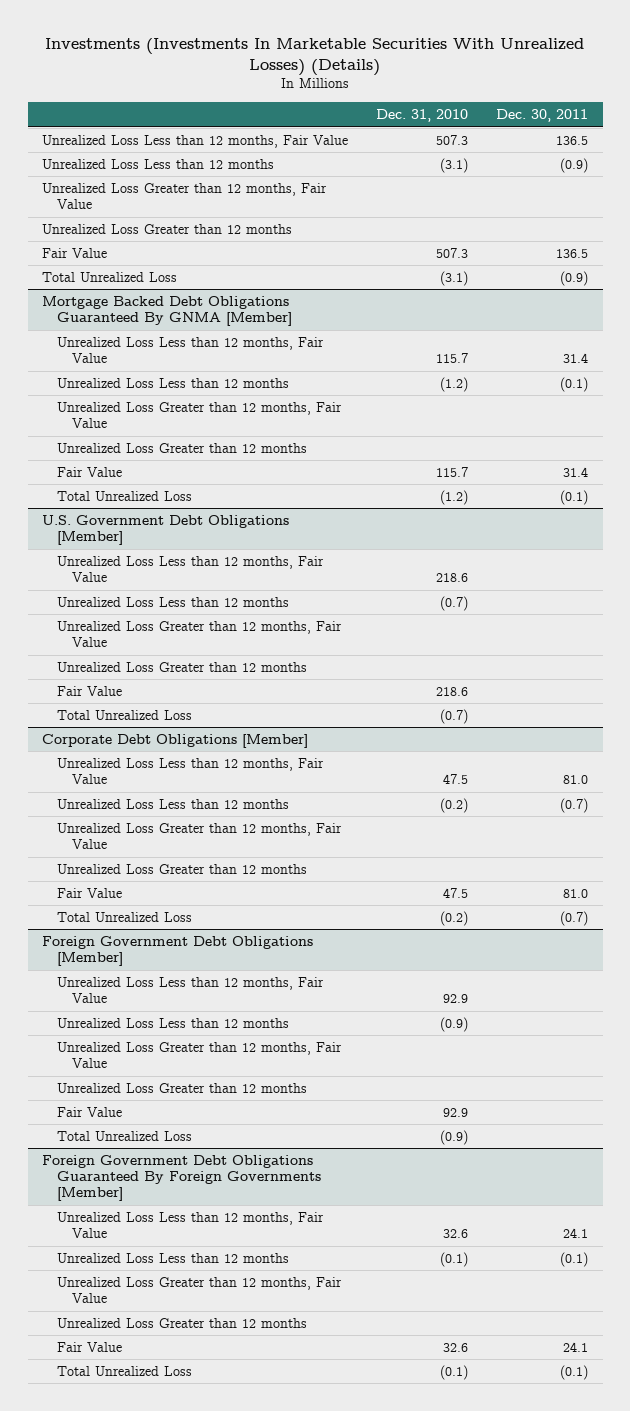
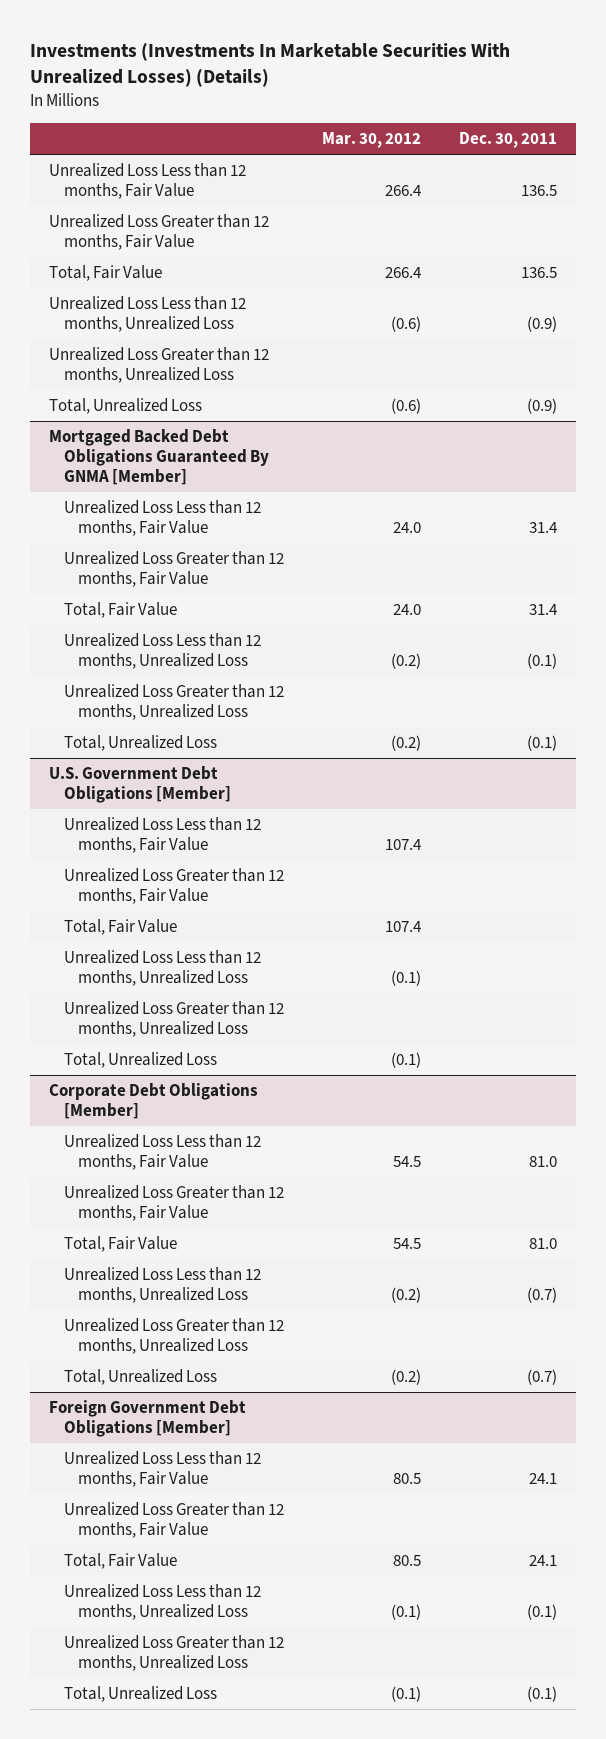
- | Dec. 31, 2010 | Dec. 30, 2011
+ | Mar. 30, 2012 | Dec. 30, 2011
- Unrealized Loss Less than 12 months | (3.1) | (0.9)
- Unrealized Loss Greater than 12 months
- Fair Value | 507.3 | 136.5
- Total Unrealized Loss | (3.1) | (0.9)
- Mortgage Backed Debt Obligations Guaranteed By GNMA [Member]
+ Total, Fair Value | 266.4 | 136.5
+ Unrealized Loss Less than 12 months, Unrealized Loss | (0.6) | (0.9)
+ Unrealized Loss Greater than 12 months, Unrealized Loss
+ Total, Unrealized Loss | (0.6) | (0.9)
+ Mortgaged Backed Debt Obligations Guaranteed By GNMA [Member]
- Unrealized Loss Less than 12 months | (1.2) | (0.1)
- Unrealized Loss Greater than 12 months
- Fair Value | 115.7 | 31.4
- Total Unrealized Loss | (1.2) | (0.1)
+ Total, Fair Value | 24.0 | 31.4
+ Unrealized Loss Less than 12 months, Unrealized Loss | (0.2) | (0.1)
+ Unrealized Loss Greater than 12 months, Unrealized Loss
+ Total, Unrealized Loss | (0.2) | (0.1)
@ U.S. Government Debt Obligations [Member]
- Unrealized Loss Less than 12 months | (0.7) |
- Unrealized Loss Greater than 12 months
- Fair Value | 218.6 |
- Total Unrealized Loss | (0.7) |
+ Total, Fair Value | 107.4 |
+ Unrealized Loss Less than 12 months, Unrealized Loss | (0.1) |
+ Unrealized Loss Greater than 12 months, Unrealized Loss
+ Total, Unrealized Loss | (0.1) |
@ Corporate Debt Obligations [Member]
- Unrealized Loss Less than 12 months | (0.2) | (0.7)
- Unrealized Loss Greater than 12 months
- Fair Value | 47.5 | 81.0
- Total Unrealized Loss | (0.2) | (0.7)
+ Total, Fair Value | 54.5 | 81.0
+ Unrealized Loss Less than 12 months, Unrealized Loss | (0.2) | (0.7)
+ Unrealized Loss Greater than 12 months, Unrealized Loss
+ Total, Unrealized Loss | (0.2) | (0.7)
@ Foreign Government Debt Obligations [Member]
- Unrealized Loss Less than 12 months, Fair Value | 92.9 |
- Unrealized Loss Less than 12 months | (0.9) |
- Unrealized Loss Greater than 12 months, Fair Value
- Unrealized Loss Greater than 12 months
- Fair Value | 92.9 |
- Total Unrealized Loss | (0.9) |
- Foreign Government Debt Obligations Guaranteed By Foreign Governments [Member]
- Unrealized Loss Less than 12 months | (0.1) | (0.1)
- Unrealized Loss Greater than 12 months
- Fair Value | 32.6 | 24.1
- Total Unrealized Loss | (0.1) | (0.1)
@ Foreign Government Debt Obligations [Member]
+ Total, Fair Value | 80.5 | 24.1
+ Unrealized Loss Less than 12 months, Unrealized Loss | (0.1) | (0.1)
+ Unrealized Loss Greater than 12 months, Unrealized Loss
+ Total, Unrealized Loss | (0.1) | (0.1)

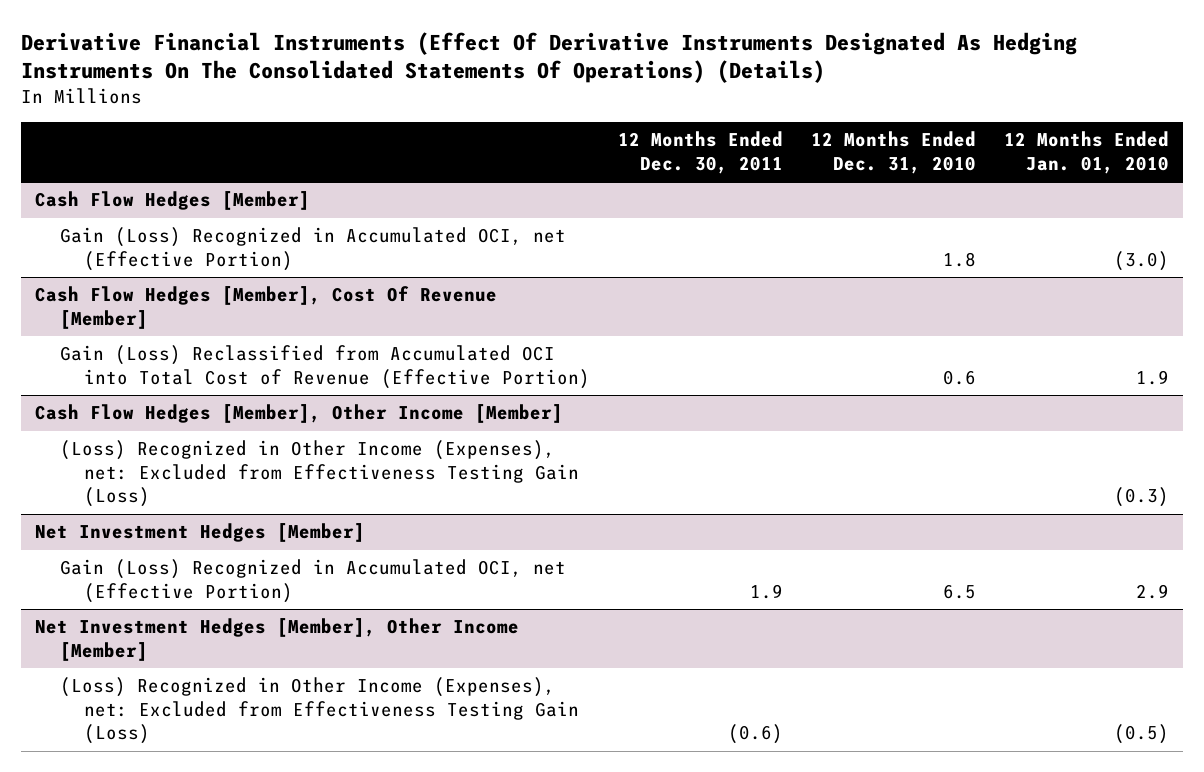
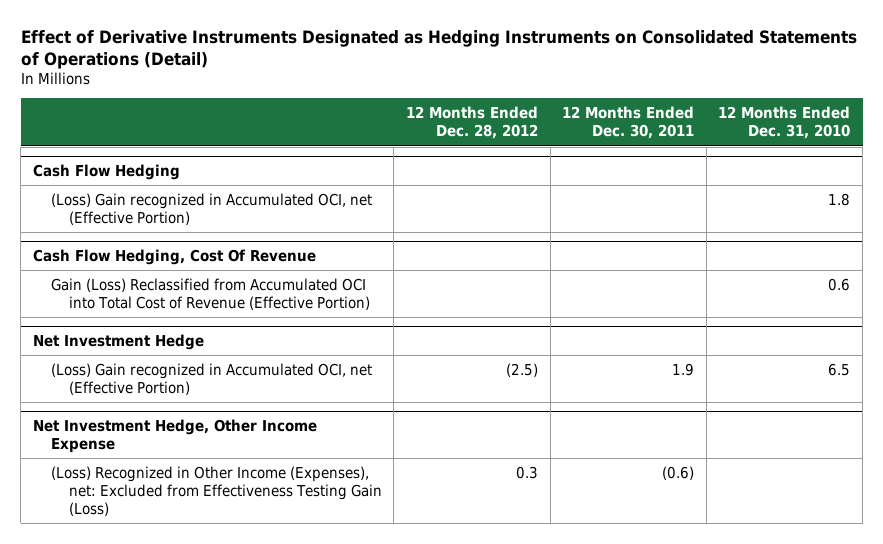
- Derivative Financial Instruments (Effect Of Derivative Instruments Designated As Hedging Instruments On The Consolidated Statements Of Operations) (Details)
+ Effect of Derivative Instruments Designated as Hedging Instruments on Consolidated Statements of Operations (Detail)
- | 12 Months Ended Dec. 30, 2011 | 12 Months Ended Dec. 31, 2010 | 12 Months Ended Jan. 01, 2010
+ | 12 Months Ended Dec. 28, 2012 | 12 Months Ended Dec. 30, 2011 | 12 Months Ended Dec. 31, 2010
- Cash Flow Hedges [Member]
- Gain (Loss) Recognized in Accumulated OCI, net (Effective Portion) | | 1.8 | (3.0)
- Cash Flow Hedges [Member], Cost Of Revenue [Member]
+ Cash Flow Hedging
+ (Loss) Gain recognized in Accumulated OCI, net (Effective Portion) | | | 1.8
+ Cash Flow Hedging, Cost Of Revenue
- Cash Flow Hedges [Member], Other Income [Member]
- (Loss) Recognized in Other Income (Expenses), net: Excluded from Effectiveness Testing Gain (Loss) | | | (0.3)
- Net Investment Hedges [Member]
- Gain (Loss) Recognized in Accumulated OCI, net (Effective Portion) | 1.9 | 6.5 | 2.9
- Net Investment Hedges [Member], Other Income [Member]
+ Net Investment Hedge
+ (Loss) Gain recognized in Accumulated OCI, net (Effective Portion) | (2.5) | 1.9 | 6.5
+ Net Investment Hedge, Other Income Expense

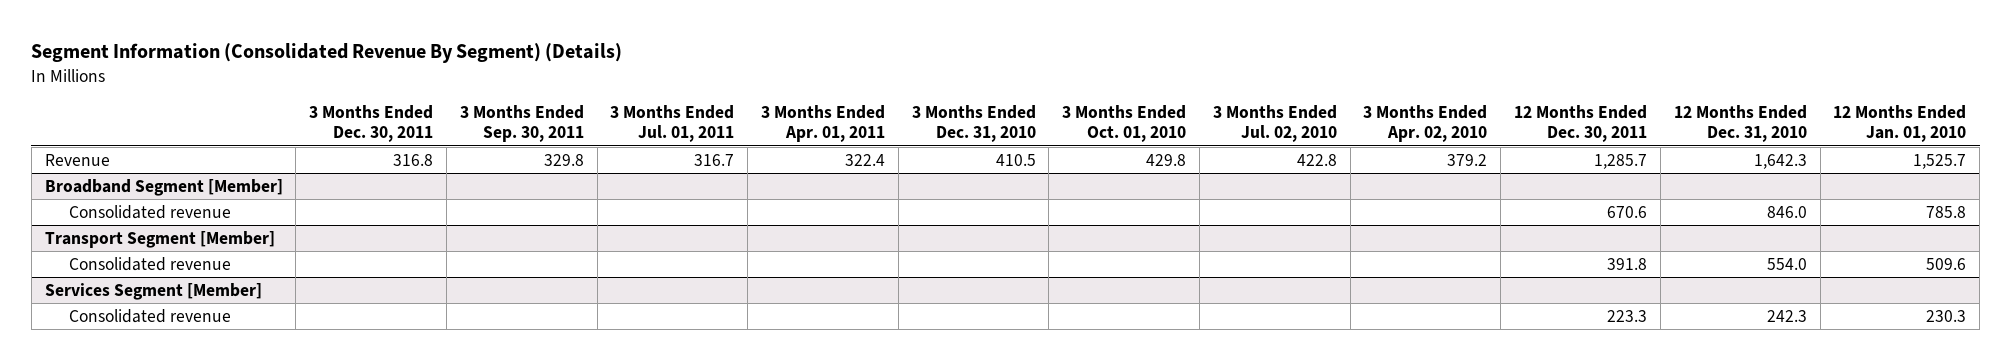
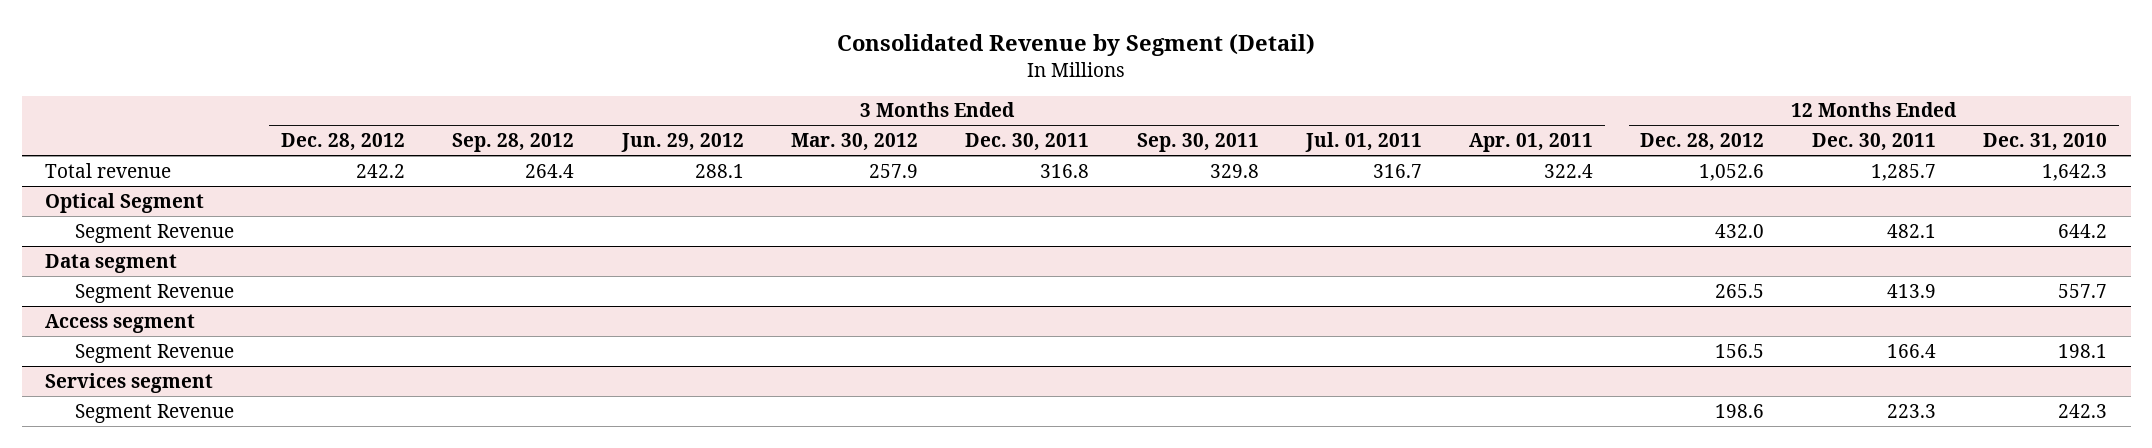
- Segment Information (Consolidated Revenue By Segment) (Details)
+ Consolidated Revenue by Segment (Detail)
- | 3 Months Ended Dec. 30, 2011 | 3 Months Ended Sep. 30, 2011 | 3 Months Ended Jul. 01, 2011 | 3 Months Ended Apr. 01, 2011 | 3 Months Ended Dec. 31, 2010 | 3 Months Ended Oct. 01, 2010 | 3 Months Ended Jul. 02, 2010 | 3 Months Ended Apr. 02, 2010 | 12 Months Ended Dec. 30, 2011 | 12 Months Ended Dec. 31, 2010 | 12 Months Ended Jan. 01, 2010
+ | 3 Months Ended Dec. 28, 2012 | 3 Months Ended Sep. 28, 2012 | 3 Months Ended Jun. 29, 2012 | 3 Months Ended Mar. 30, 2012 | 3 Months Ended Dec. 30, 2011 | 3 Months Ended Sep. 30, 2011 | 3 Months Ended Jul. 01, 2011 | 3 Months Ended Apr. 01, 2011 | 12 Months Ended Dec. 28, 2012 | 12 Months Ended Dec. 30, 2011 | 12 Months Ended Dec. 31, 2010
- Revenue | 316.8 | 329.8 | 316.7 | 322.4 | 410.5 | 429.8 | 422.8 | 379.2 | 1,285.7 | 1,642.3 | 1,525.7
- Broadband Segment [Member]
- Consolidated revenue | | | | | | | | | 670.6 | 846.0 | 785.8
- Transport Segment [Member]
- Consolidated revenue | | | | | | | | | 391.8 | 554.0 | 509.6
- Services Segment [Member]
- Consolidated revenue | | | | | | | | | 223.3 | 242.3 | 230.3
+ Total revenue | 242.2 | 264.4 | 288.1 | 257.9 | 316.8 | 329.8 | 316.7 | 322.4 | 1,052.6 | 1,285.7 | 1,642.3
+ Optical Segment
+ Segment Revenue | | | | | | | | | 432.0 | 482.1 | 644.2
+ Data segment
+ Segment Revenue | | | | | | | | | 265.5 | 413.9 | 557.7
+ Access segment
+ Segment Revenue | | | | | | | | | 156.5 | 166.4 | 198.1
+ Services segment
+ Segment Revenue | | | | | | | | | 198.6 | 223.3 | 242.3

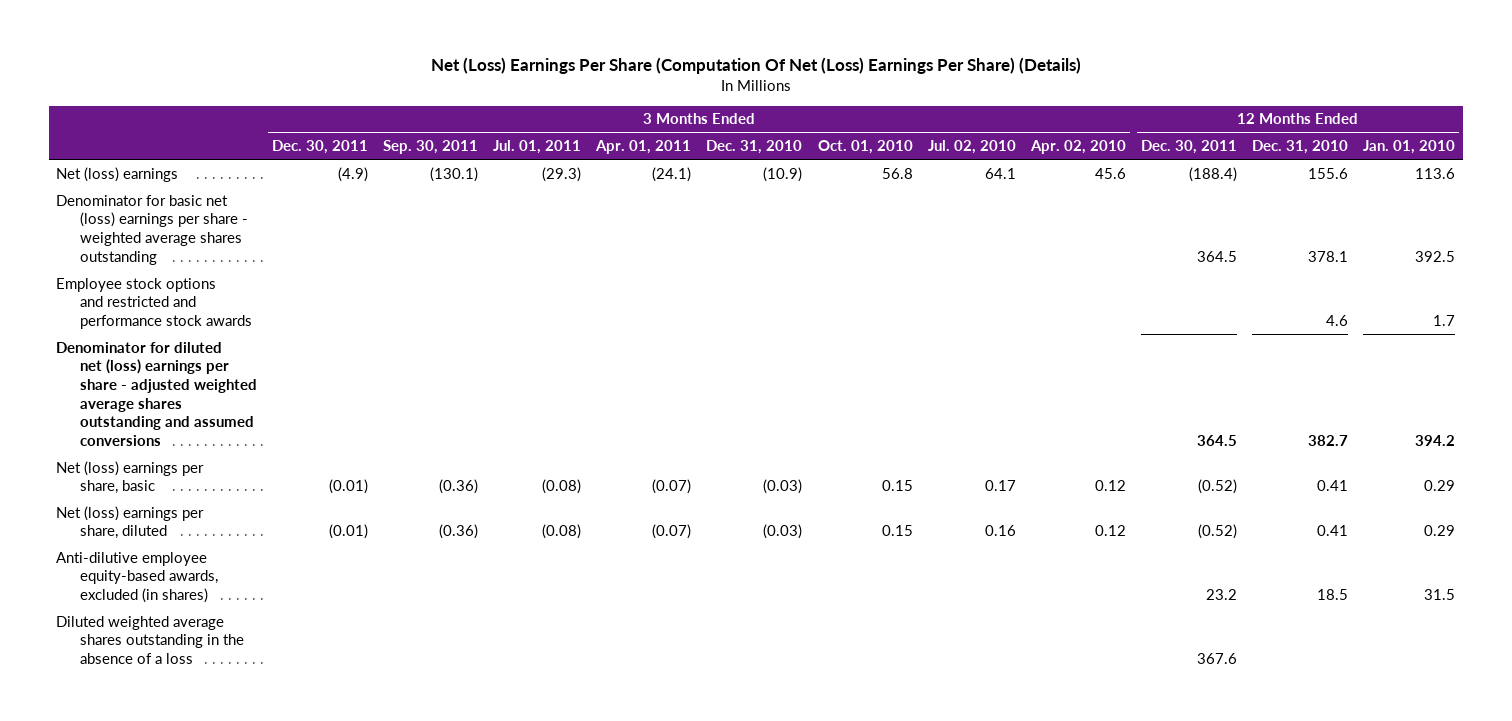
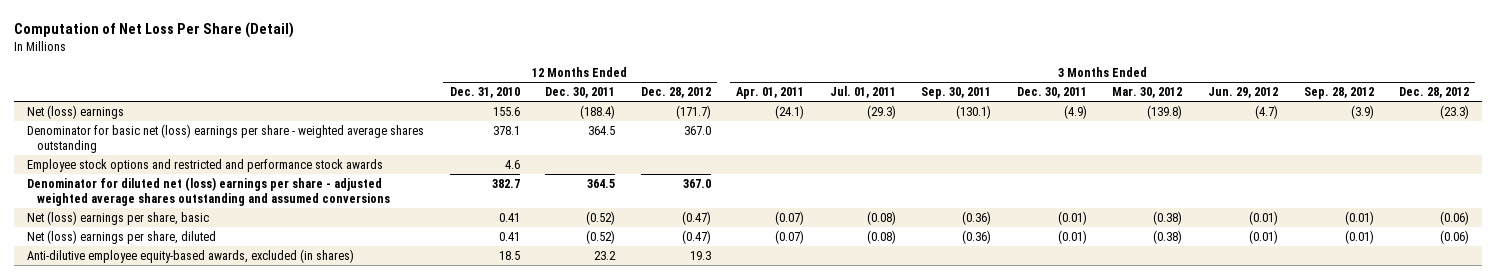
- Net (Loss) Earnings Per Share (Computation Of Net (Loss) Earnings Per Share) (Details)
+ Computation of Net Loss Per Share (Detail)
- | 3 Months Ended Dec. 30, 2011 | 3 Months Ended Sep. 30, 2011 | 3 Months Ended Jul. 01, 2011 | 3 Months Ended Apr. 01, 2011 | 3 Months Ended Dec. 31, 2010 | 3 Months Ended Oct. 01, 2010 | 3 Months Ended Jul. 02, 2010 | 3 Months Ended Apr. 02, 2010 | 12 Months Ended Dec. 30, 2011 | 12 Months Ended Dec. 31, 2010 | 12 Months Ended Jan. 01, 2010
+ | 12 Months Ended Dec. 31, 2010 | 12 Months Ended Dec. 30, 2011 | 12 Months Ended Dec. 28, 2012 | 3 Months Ended Apr. 01, 2011 | 3 Months Ended Jul. 01, 2011 | 3 Months Ended Sep. 30, 2011 | 3 Months Ended Dec. 30, 2011 | 3 Months Ended Mar. 30, 2012 | 3 Months Ended Jun. 29, 2012 | 3 Months Ended Sep. 28, 2012 | 3 Months Ended Dec. 28, 2012
- Diluted weighted average shares outstanding in the absence of a loss | | | | | | | | | 367.6 | |

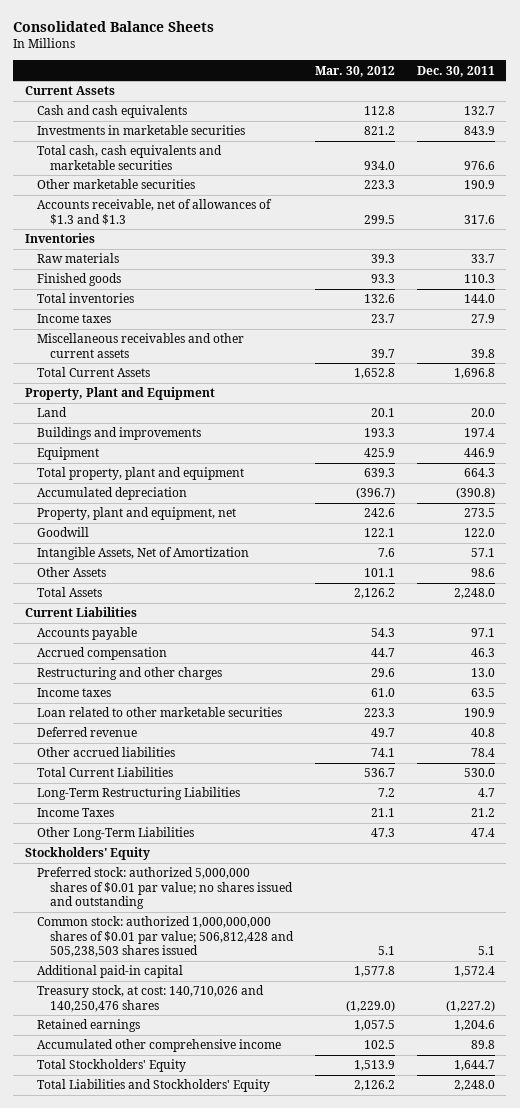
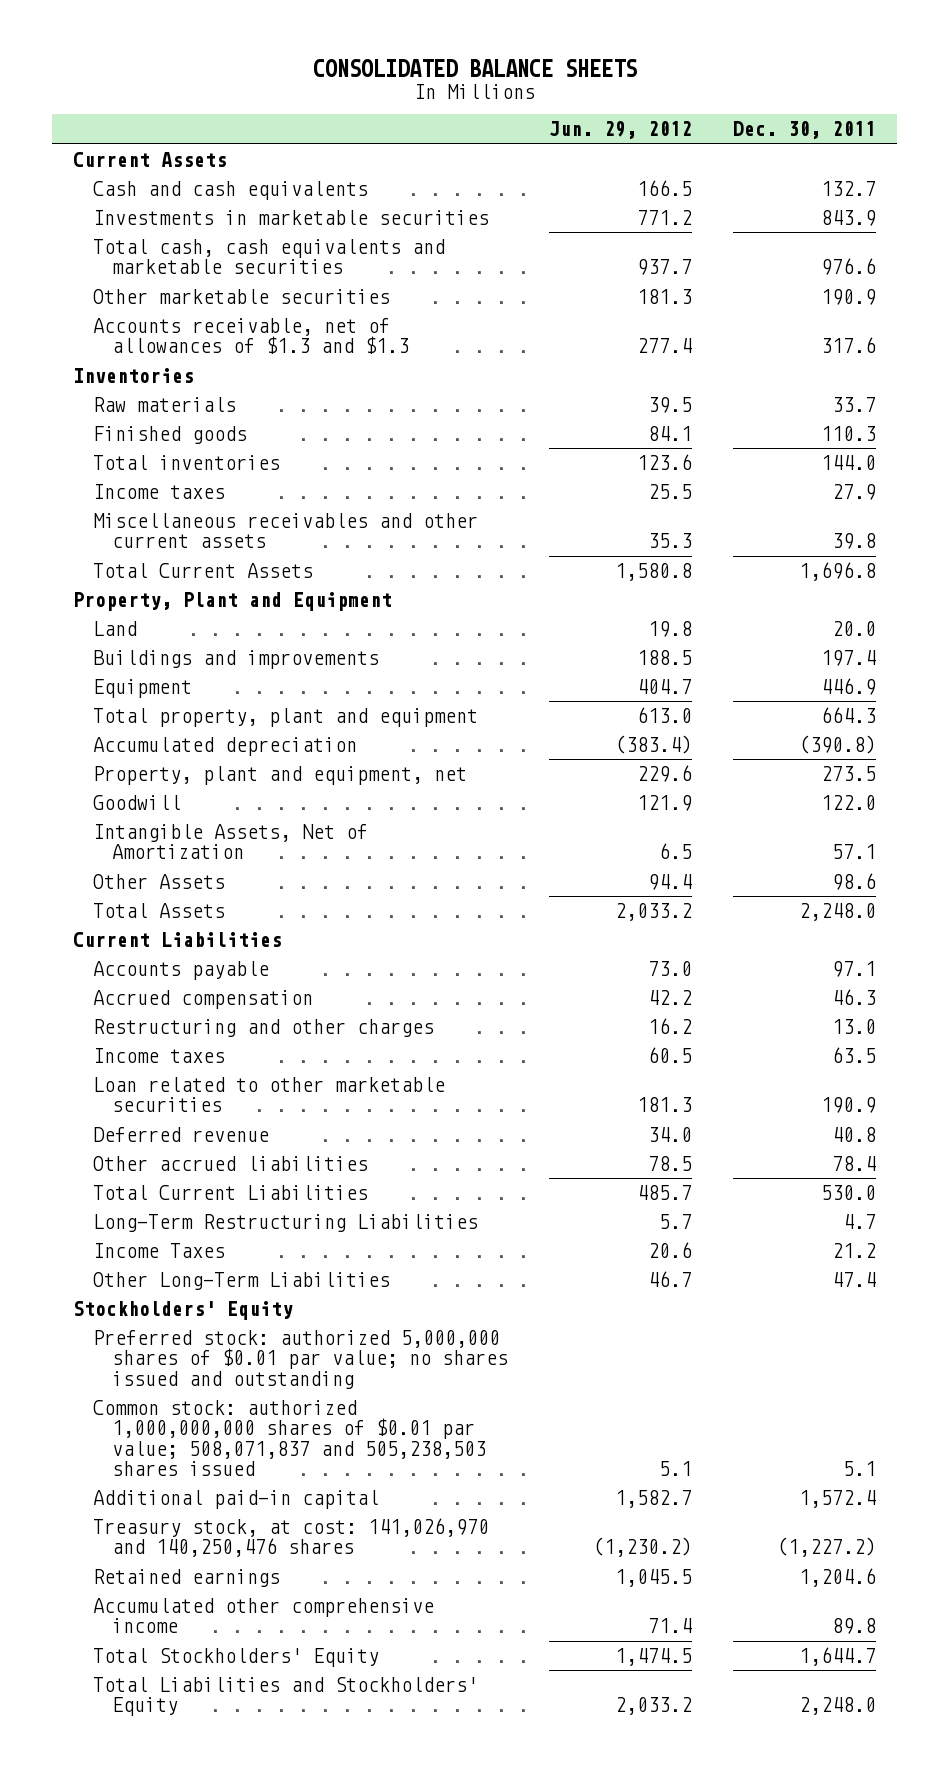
- Consolidated Balance Sheets
+ CONSOLIDATED BALANCE SHEETS
- | Mar. 30, 2012 | Dec. 30, 2011
+ | Jun. 29, 2012 | Dec. 30, 2011
- Common stock: authorized 1,000,000,000 shares of $0.01 par value; 506,812,428 and 505,238,503 shares issued | 5.1 | 5.1
+ Common stock: authorized 1,000,000,000 shares of $0.01 par value; 508,071,837 and 505,238,503 shares issued | 5.1 | 5.1
- Treasury stock, at cost: 140,710,026 and 140,250,476 shares | (1,229.0) | (1,227.2)
+ Treasury stock, at cost: 141,026,970 and 140,250,476 shares | (1,230.2) | (1,227.2)

